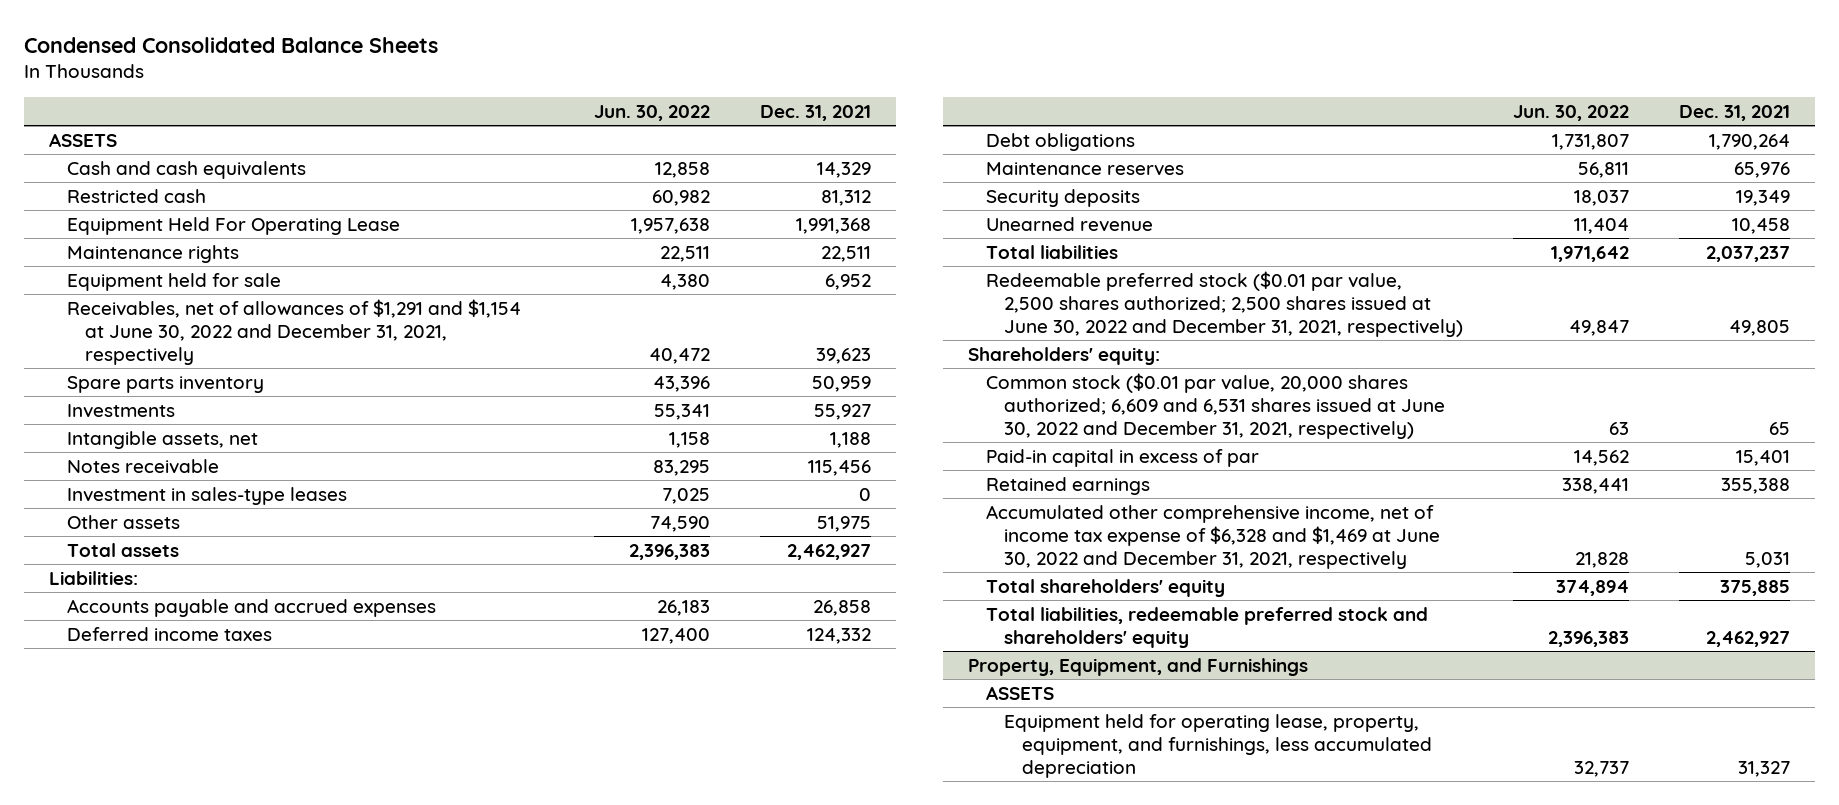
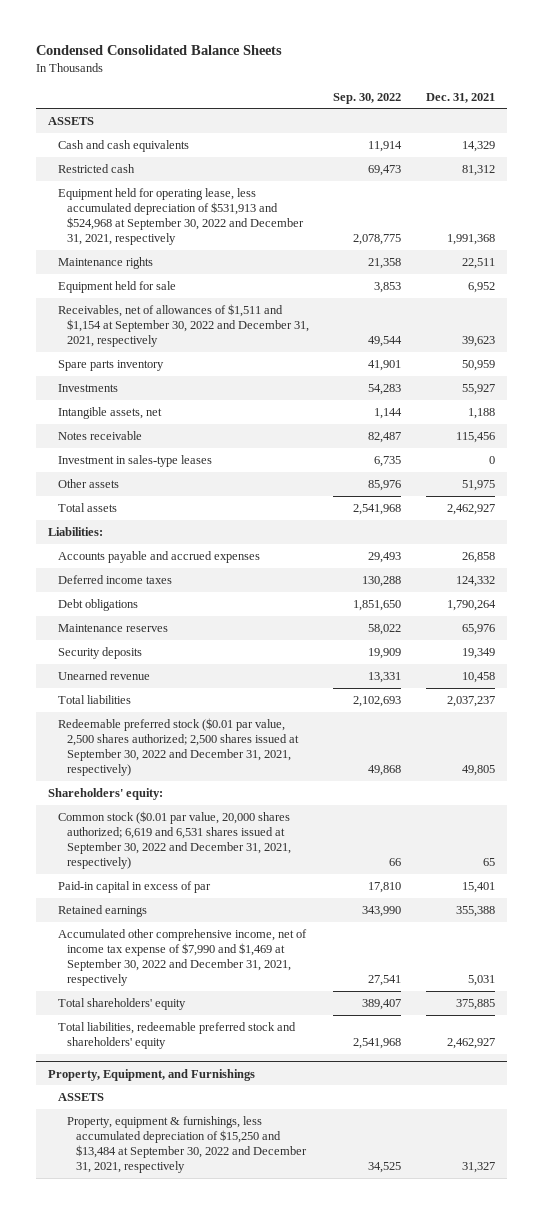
- | Jun. 30, 2022 | Dec. 31, 2021
+ | Sep. 30, 2022 | Dec. 31, 2021
- Equipment Held For Operating Lease | 1,957,638 | 1,991,368
+ Equipment held for operating lease, less accumulated depreciation of $531,913 and $524,968 at September 30, 2022 and December 31, 2021, respectively | 2,078,775 | 1,991,368
- Receivables, net of allowances of $1,291 and $1,154 at June 30, 2022 and December 31, 2021, respectively | 40,472 | 39,623
+ Receivables, net of allowances of $1,511 and $1,154 at September 30, 2022 and December 31, 2021, respectively | 49,544 | 39,623
- Redeemable preferred stock ($0.01 par value, 2,500 shares authorized; 2,500 shares issued at June 30, 2022 and December 31, 2021, respectively) | 49,847 | 49,805
+ Redeemable preferred stock ($0.01 par value, 2,500 shares authorized; 2,500 shares issued at September 30, 2022 and December 31, 2021, respectively) | 49,868 | 49,805
- Common stock ($0.01 par value, 20,000 shares authorized; 6,609 and 6,531 shares issued at June 30, 2022 and December 31, 2021, respectively) | 63 | 65
+ Common stock ($0.01 par value, 20,000 shares authorized; 6,619 and 6,531 shares issued at September 30, 2022 and December 31, 2021, respectively) | 66 | 65
- Accumulated other comprehensive income, net of income tax expense of $6,328 and $1,469 at June 30, 2022 and December 31, 2021, respectively | 21,828 | 5,031
+ Accumulated other comprehensive income, net of income tax expense of $7,990 and $1,469 at September 30, 2022 and December 31, 2021, respectively | 27,541 | 5,031
@ Property, Equipment, and Furnishings
- Equipment held for operating lease, property, equipment, and furnishings, less accumulated depreciation | 32,737 | 31,327
+ Property, equipment & furnishings, less accumulated depreciation of $15,250 and $13,484 at September 30, 2022 and December 31, 2021, respectively | 34,525 | 31,327

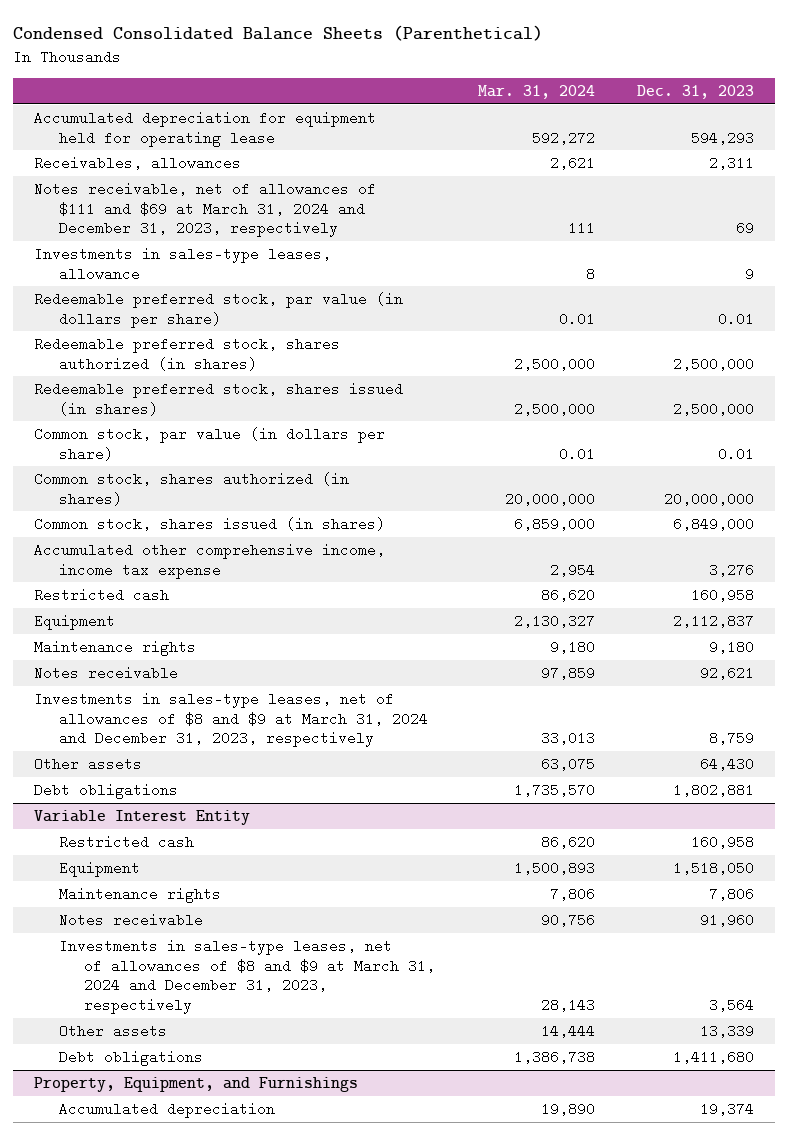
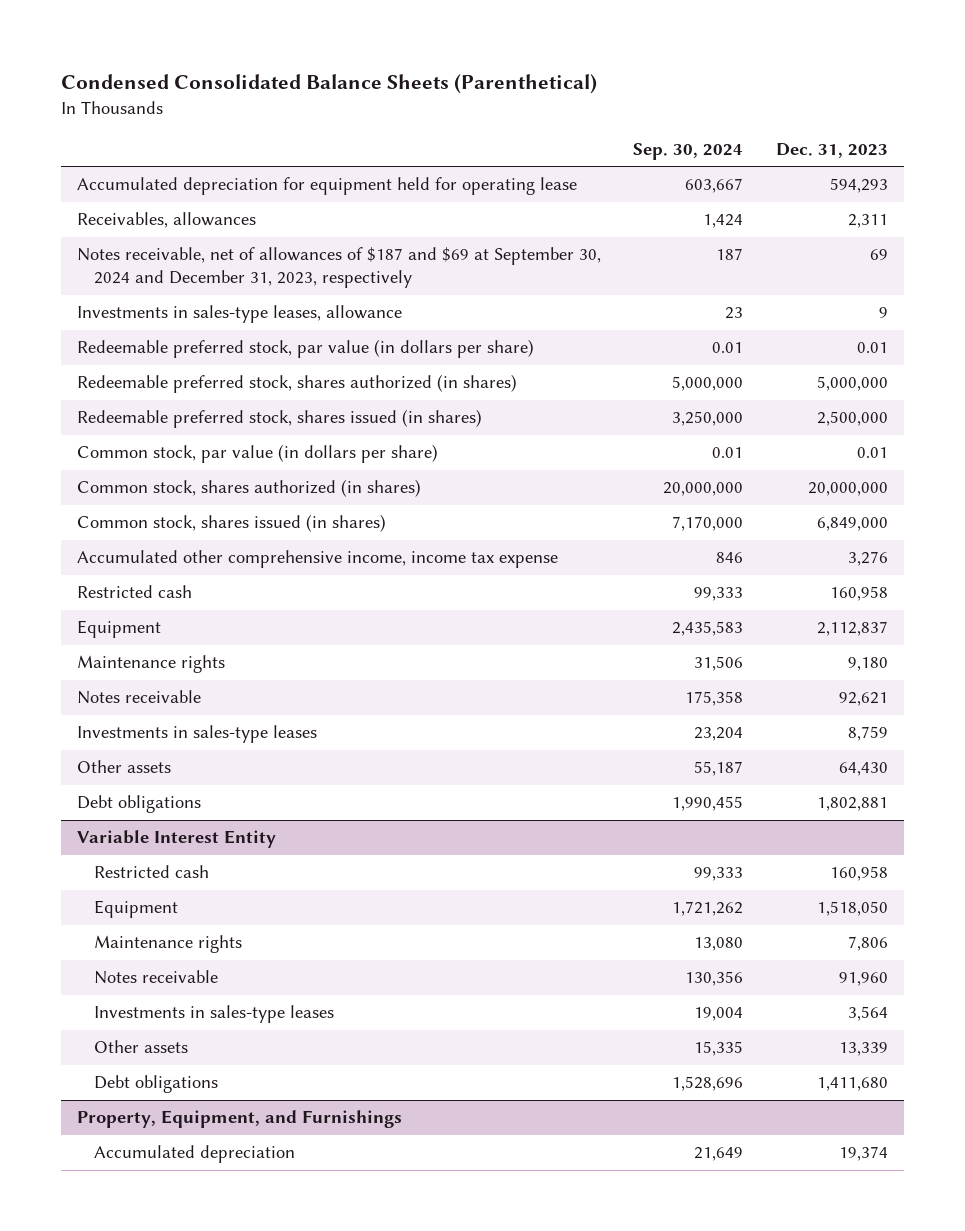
- | Mar. 31, 2024 | Dec. 31, 2023
+ | Sep. 30, 2024 | Dec. 31, 2023
- Notes receivable, net of allowances of $111 and $69 at March 31, 2024 and December 31, 2023, respectively | 111 | 69
+ Notes receivable, net of allowances of $187 and $69 at September 30, 2024 and December 31, 2023, respectively | 187 | 69
- Redeemable preferred stock, shares authorized (in shares) | 2,500,000 | 2,500,000
+ Redeemable preferred stock, shares authorized (in shares) | 5,000,000 | 5,000,000
- Investments in sales-type leases, net of allowances of $8 and $9 at March 31, 2024 and December 31, 2023, respectively | 33,013 | 8,759
+ Investments in sales-type leases | 23,204 | 8,759
@ Variable Interest Entity
- Investments in sales-type leases, net of allowances of $8 and $9 at March 31, 2024 and December 31, 2023, respectively | 28,143 | 3,564
+ Investments in sales-type leases | 19,004 | 3,564

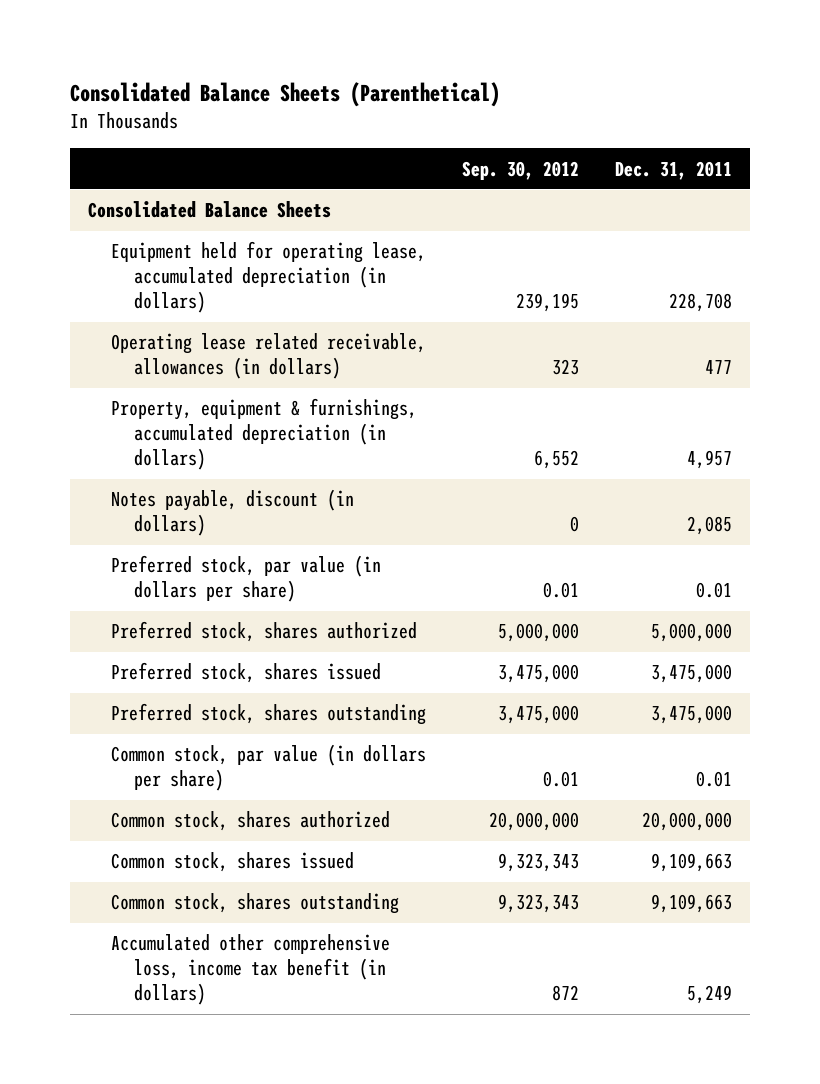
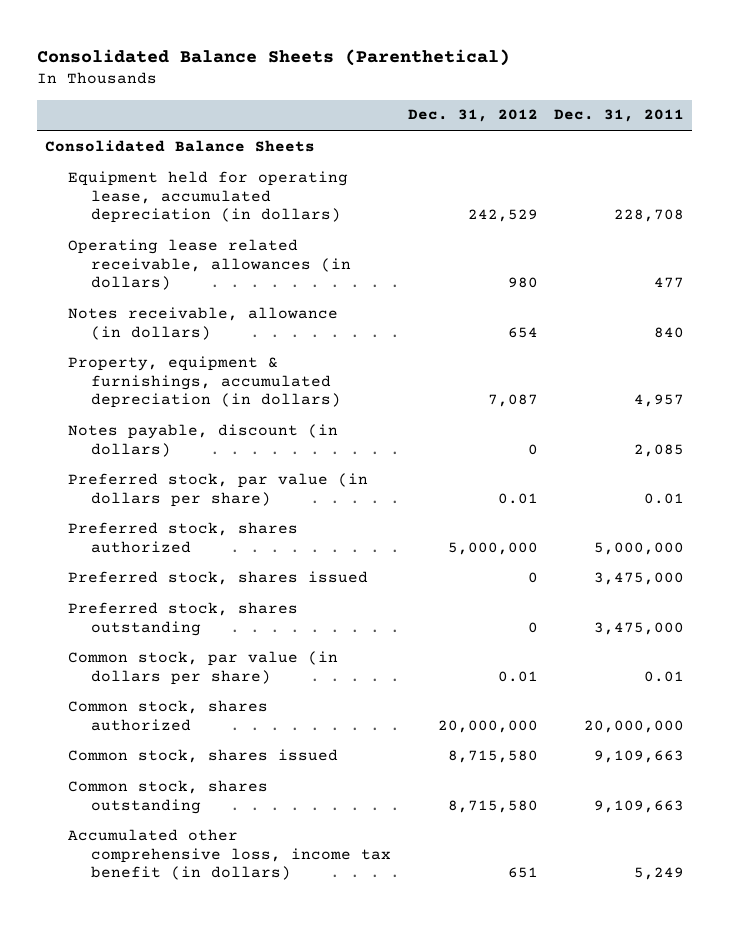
- | Sep. 30, 2012 | Dec. 31, 2011
+ | Dec. 31, 2012 | Dec. 31, 2011
+ Notes receivable, allowance (in dollars) | 654 | 840

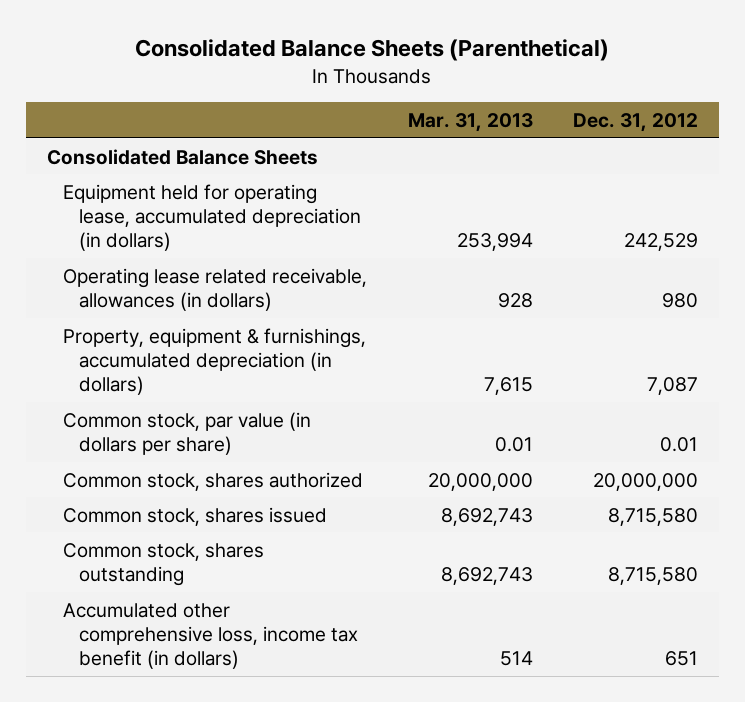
- | Dec. 31, 2012 | Dec. 31, 2011
+ | Mar. 31, 2013 | Dec. 31, 2012
- Notes receivable, allowance (in dollars) | 654 | 840
- Notes payable, discount (in dollars) | 0 | 2,085
- Preferred stock, par value (in dollars per share) | 0.01 | 0.01
- Preferred stock, shares authorized | 5,000,000 | 5,000,000
- Preferred stock, shares issued | 0 | 3,475,000
- Preferred stock, shares outstanding | 0 | 3,475,000

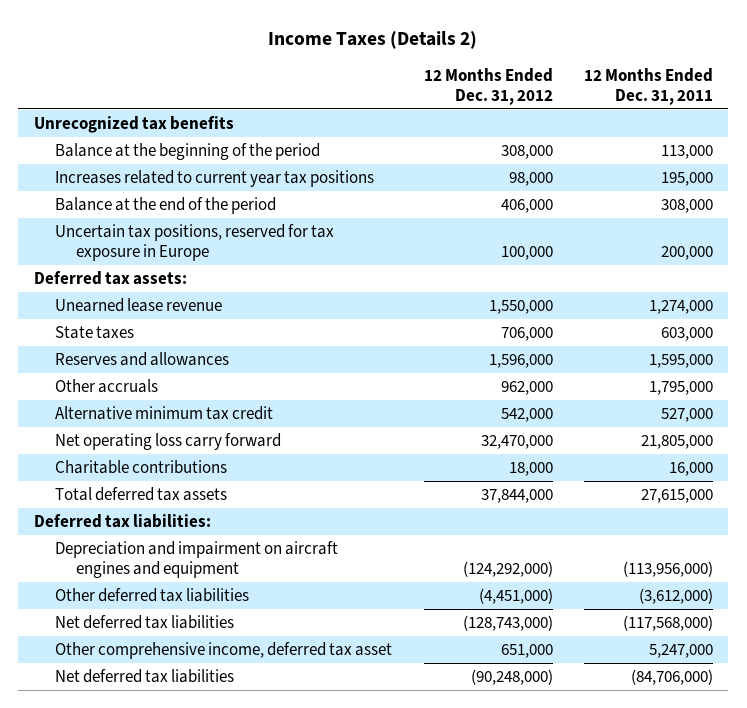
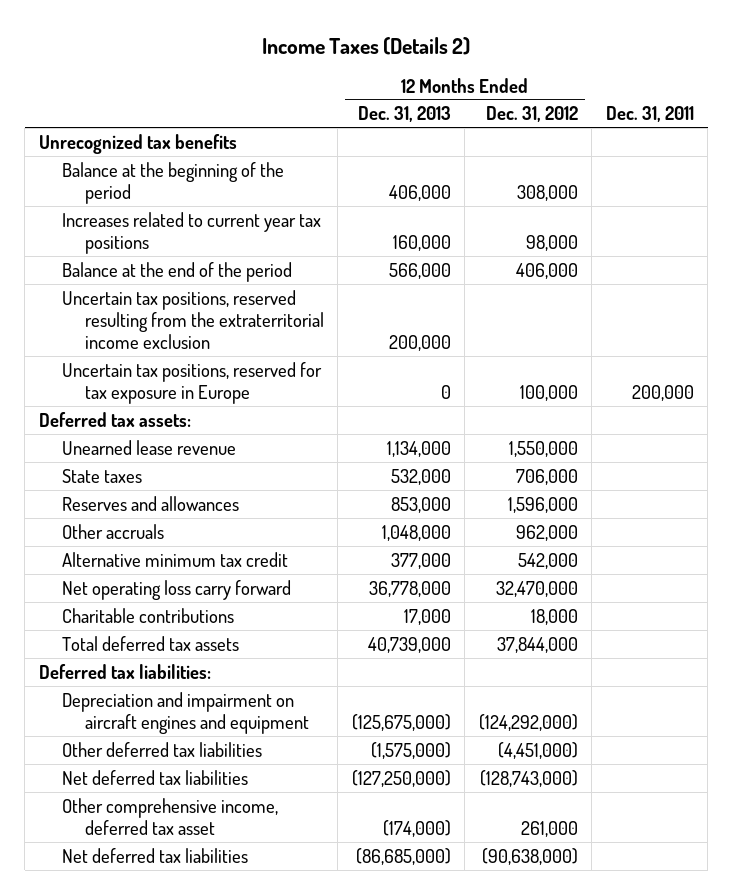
- | 12 Months Ended Dec. 31, 2012 | 12 Months Ended Dec. 31, 2011
+ | 12 Months Ended Dec. 31, 2013 | 12 Months Ended Dec. 31, 2012 | Dec. 31, 2011
+ Uncertain tax positions, reserved resulting from the extraterritorial income exclusion | 200,000 | |
- Other comprehensive income, deferred tax asset | 651,000 | 5,247,000
- Net deferred tax liabilities | (90,248,000) | (84,706,000)
+ Other comprehensive income, deferred tax asset | (174,000) | 261,000 |
+ Net deferred tax liabilities | (86,685,000) | (90,638,000) |

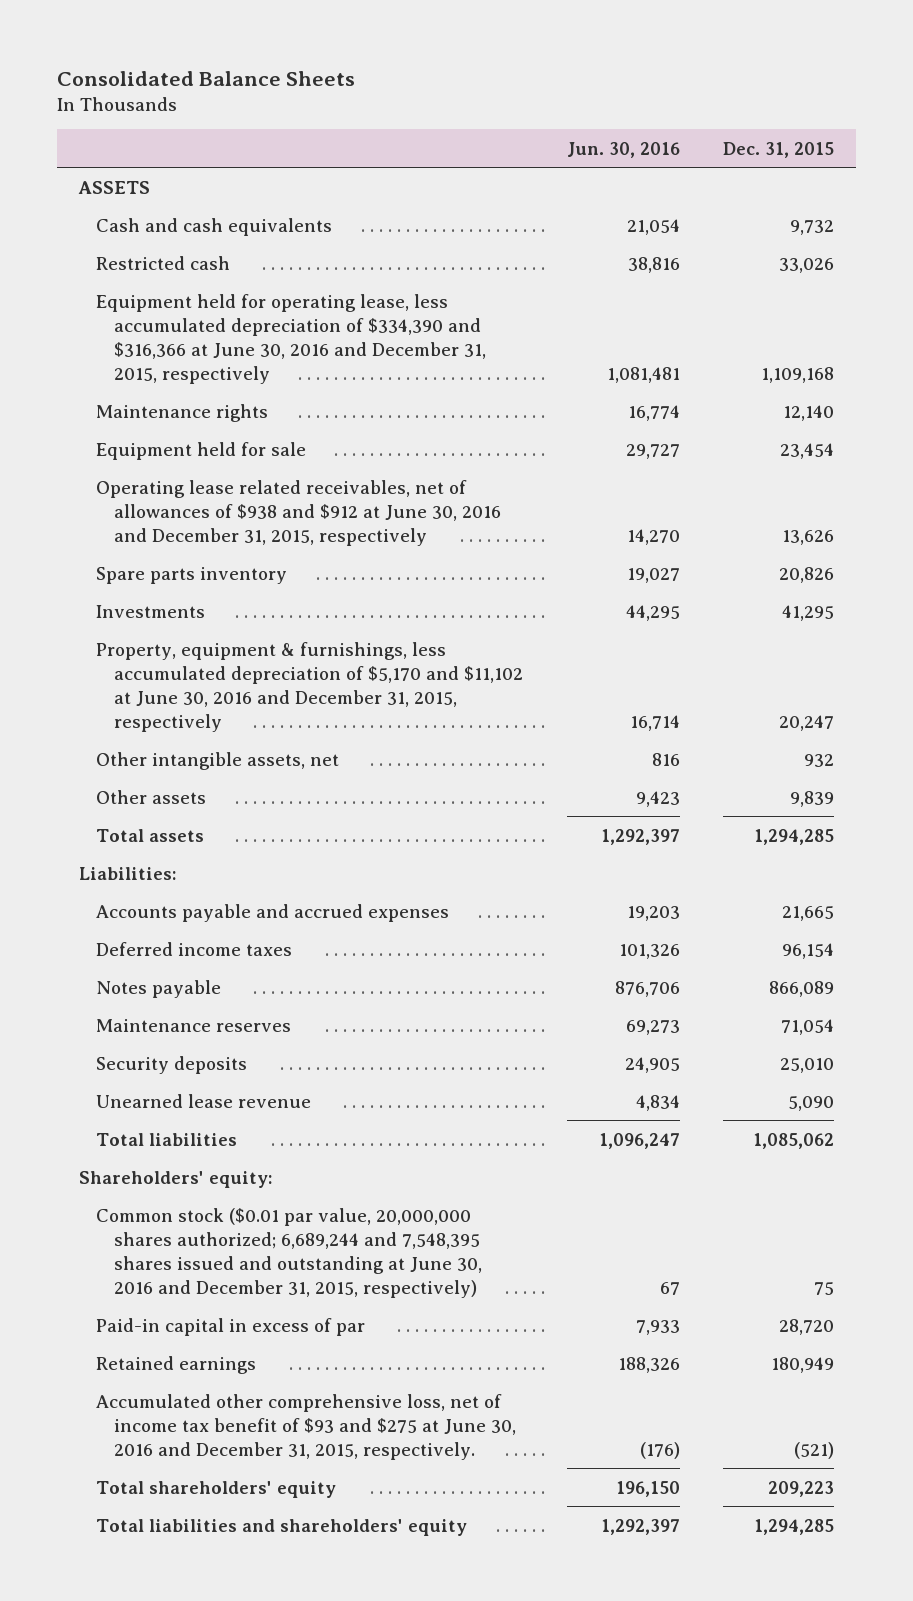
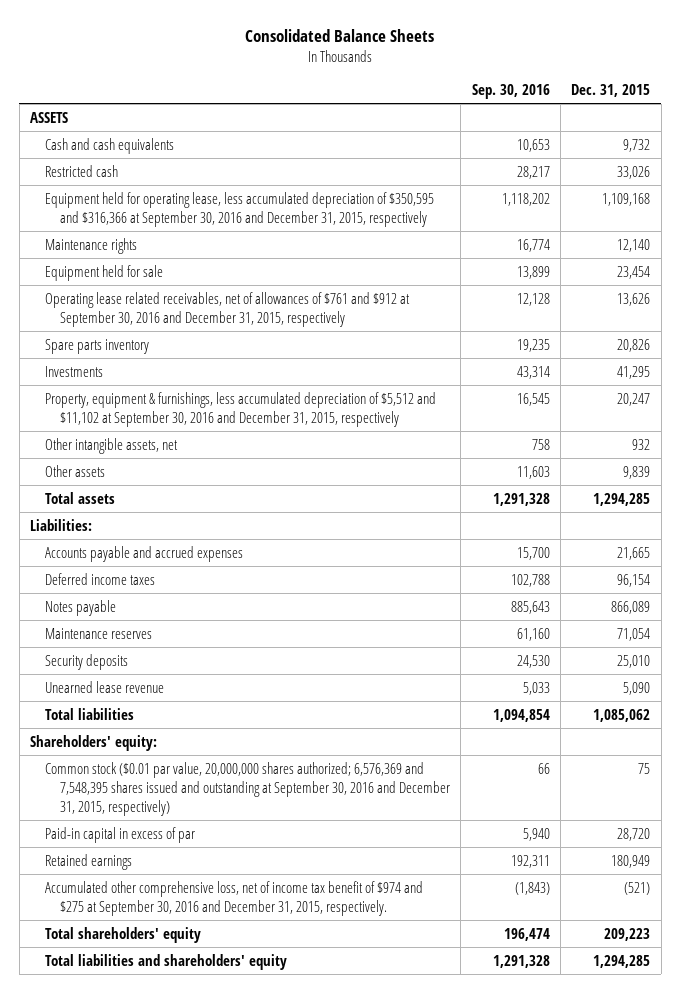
- | Jun. 30, 2016 | Dec. 31, 2015
+ | Sep. 30, 2016 | Dec. 31, 2015
- Equipment held for operating lease, less accumulated depreciation of $334,390 and $316,366 at June 30, 2016 and December 31, 2015, respectively | 1,081,481 | 1,109,168
+ Equipment held for operating lease, less accumulated depreciation of $350,595 and $316,366 at September 30, 2016 and December 31, 2015, respectively | 1,118,202 | 1,109,168
- Operating lease related receivables, net of allowances of $938 and $912 at June 30, 2016 and December 31, 2015, respectively | 14,270 | 13,626
+ Operating lease related receivables, net of allowances of $761 and $912 at September 30, 2016 and December 31, 2015, respectively | 12,128 | 13,626
- Property, equipment & furnishings, less accumulated depreciation of $5,170 and $11,102 at June 30, 2016 and December 31, 2015, respectively | 16,714 | 20,247
+ Property, equipment & furnishings, less accumulated depreciation of $5,512 and $11,102 at September 30, 2016 and December 31, 2015, respectively | 16,545 | 20,247
- Common stock ($0.01 par value, 20,000,000 shares authorized; 6,689,244 and 7,548,395 shares issued and outstanding at June 30, 2016 and December 31, 2015, respectively) | 67 | 75
+ Common stock ($0.01 par value, 20,000,000 shares authorized; 6,576,369 and 7,548,395 shares issued and outstanding at September 30, 2016 and December 31, 2015, respectively) | 66 | 75
- Accumulated other comprehensive loss, net of income tax benefit of $93 and $275 at June 30, 2016 and December 31, 2015, respectively. | (176) | (521)
+ Accumulated other comprehensive loss, net of income tax benefit of $974 and $275 at September 30, 2016 and December 31, 2015, respectively. | (1,843) | (521)

